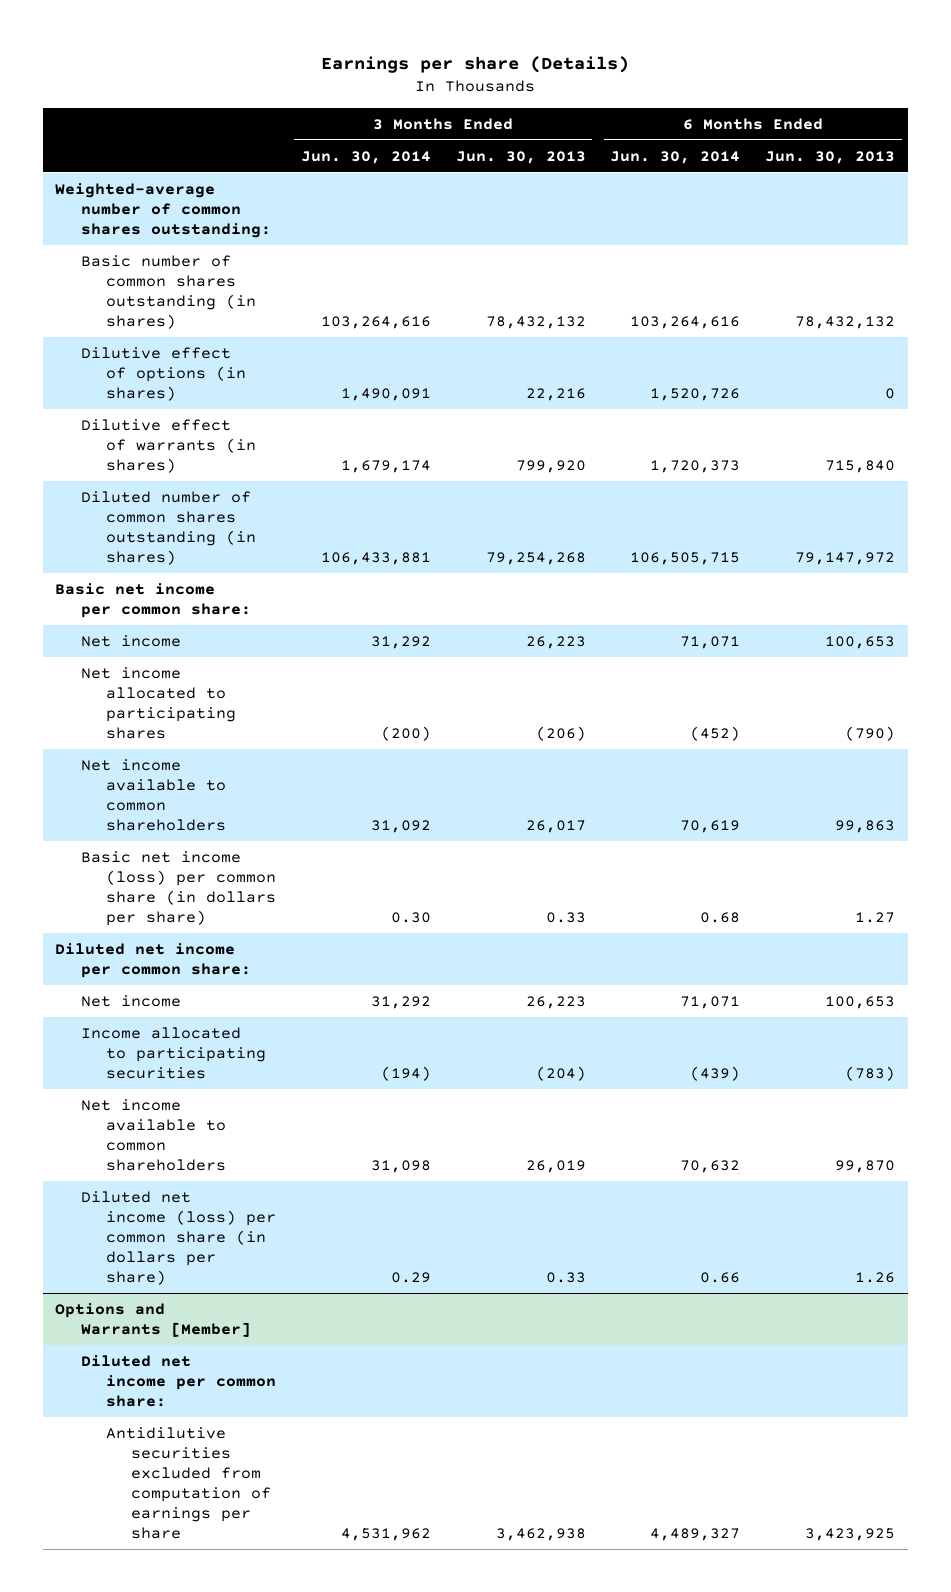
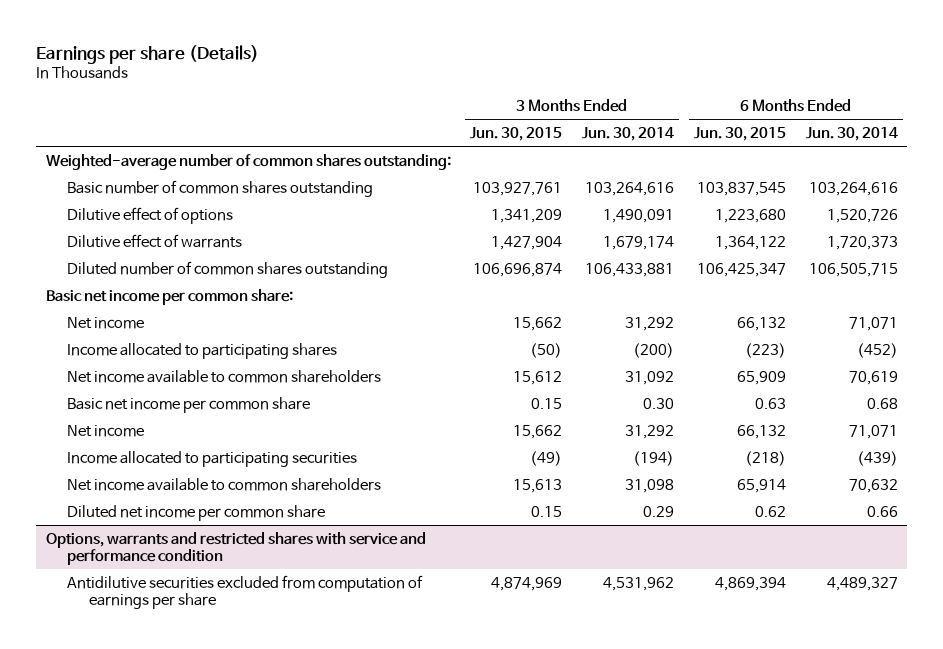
- | 3 Months Ended Jun. 30, 2014 | 3 Months Ended Jun. 30, 2013 | 6 Months Ended Jun. 30, 2014 | 6 Months Ended Jun. 30, 2013
+ | 3 Months Ended Jun. 30, 2015 | 3 Months Ended Jun. 30, 2014 | 6 Months Ended Jun. 30, 2015 | 6 Months Ended Jun. 30, 2014
- Basic number of common shares outstanding (in shares) | 103,264,616 | 78,432,132 | 103,264,616 | 78,432,132
- Dilutive effect of options (in shares) | 1,490,091 | 22,216 | 1,520,726 | 0
- Dilutive effect of warrants (in shares) | 1,679,174 | 799,920 | 1,720,373 | 715,840
- Diluted number of common shares outstanding (in shares) | 106,433,881 | 79,254,268 | 106,505,715 | 79,147,972
+ Basic number of common shares outstanding | 103,927,761 | 103,264,616 | 103,837,545 | 103,264,616
+ Dilutive effect of options | 1,341,209 | 1,490,091 | 1,223,680 | 1,520,726
+ Dilutive effect of warrants | 1,427,904 | 1,679,174 | 1,364,122 | 1,720,373
+ Diluted number of common shares outstanding | 106,696,874 | 106,433,881 | 106,425,347 | 106,505,715
- Net income allocated to participating shares | (200) | (206) | (452) | (790)
+ Income allocated to participating shares | (50) | (200) | (223) | (452)
- Basic net income (loss) per common share (in dollars per share) | 0.30 | 0.33 | 0.68 | 1.27
- Diluted net income per common share:
+ Basic net income per common share | 0.15 | 0.30 | 0.63 | 0.68
- Diluted net income (loss) per common share (in dollars per share) | 0.29 | 0.33 | 0.66 | 1.26
- Options and Warrants [Member]
- Diluted net income per common share:
+ Diluted net income per common share | 0.15 | 0.29 | 0.62 | 0.66
+ Options, warrants and restricted shares with service and performance condition

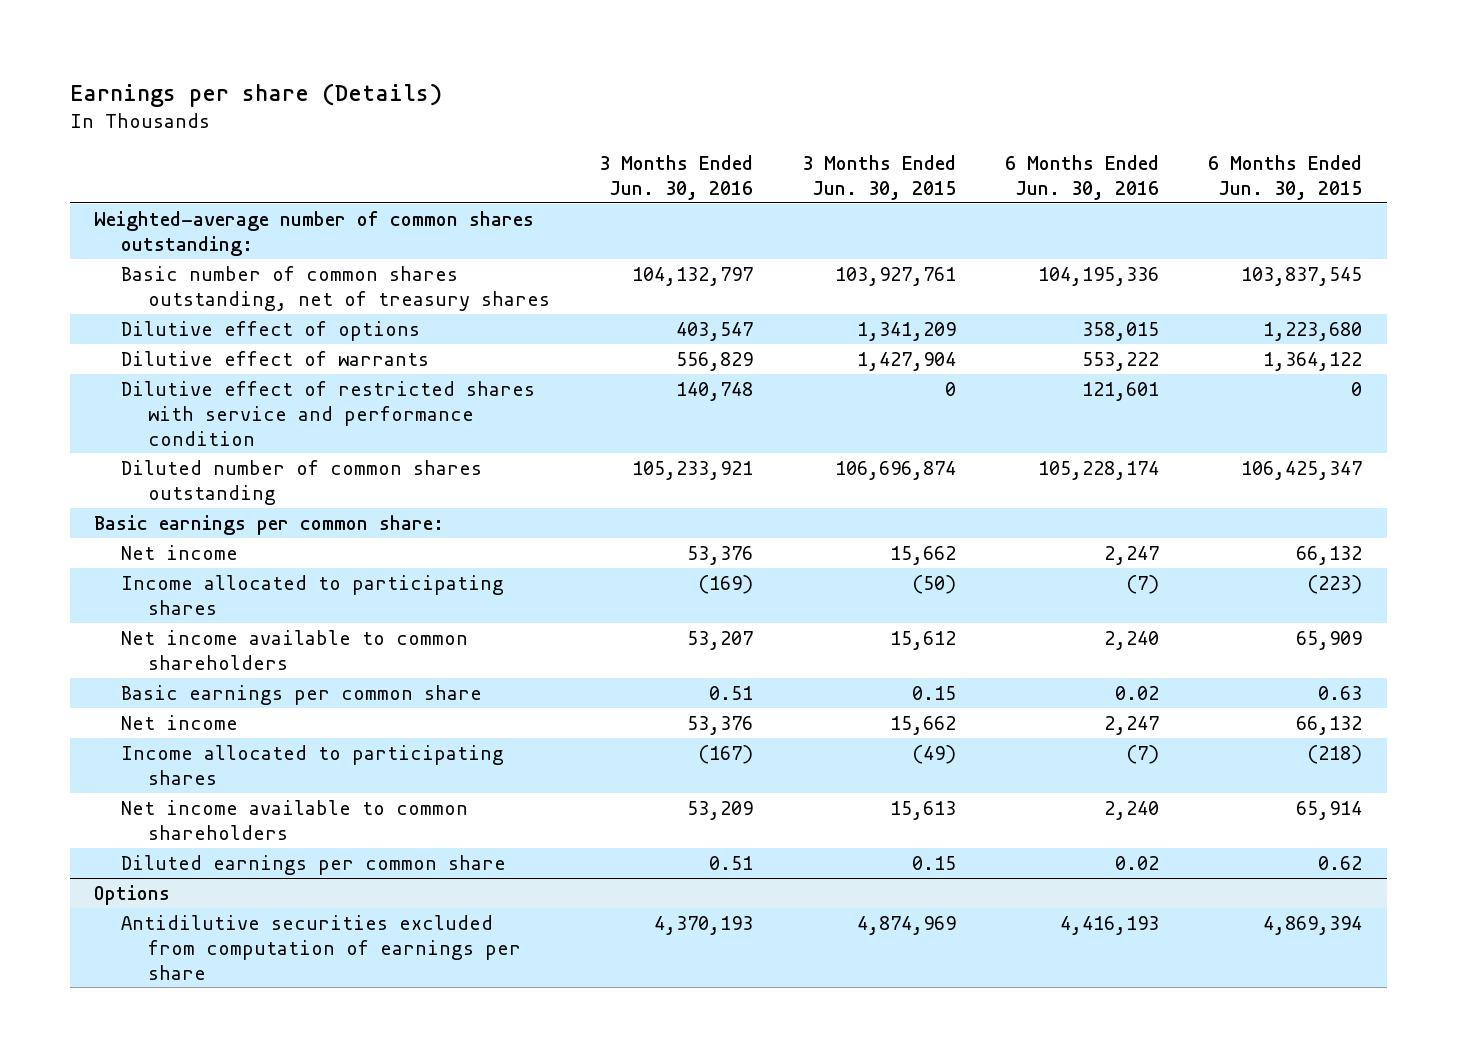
- | 3 Months Ended Jun. 30, 2015 | 3 Months Ended Jun. 30, 2014 | 6 Months Ended Jun. 30, 2015 | 6 Months Ended Jun. 30, 2014
+ | 3 Months Ended Jun. 30, 2016 | 3 Months Ended Jun. 30, 2015 | 6 Months Ended Jun. 30, 2016 | 6 Months Ended Jun. 30, 2015
- Basic number of common shares outstanding | 103,927,761 | 103,264,616 | 103,837,545 | 103,264,616
+ Basic number of common shares outstanding, net of treasury shares | 104,132,797 | 103,927,761 | 104,195,336 | 103,837,545
+ Dilutive effect of restricted shares with service and performance condition | 140,748 | 0 | 121,601 | 0
- Basic net income per common share:
+ Basic earnings per common share:
- Basic net income per common share | 0.15 | 0.30 | 0.63 | 0.68
+ Basic earnings per common share | 0.51 | 0.15 | 0.02 | 0.63
- Income allocated to participating securities | (49) | (194) | (218) | (439)
+ Income allocated to participating shares | (167) | (49) | (7) | (218)
- Diluted net income per common share | 0.15 | 0.29 | 0.62 | 0.66
- Options, warrants and restricted shares with service and performance condition
+ Diluted earnings per common share | 0.51 | 0.15 | 0.02 | 0.62
+ Options

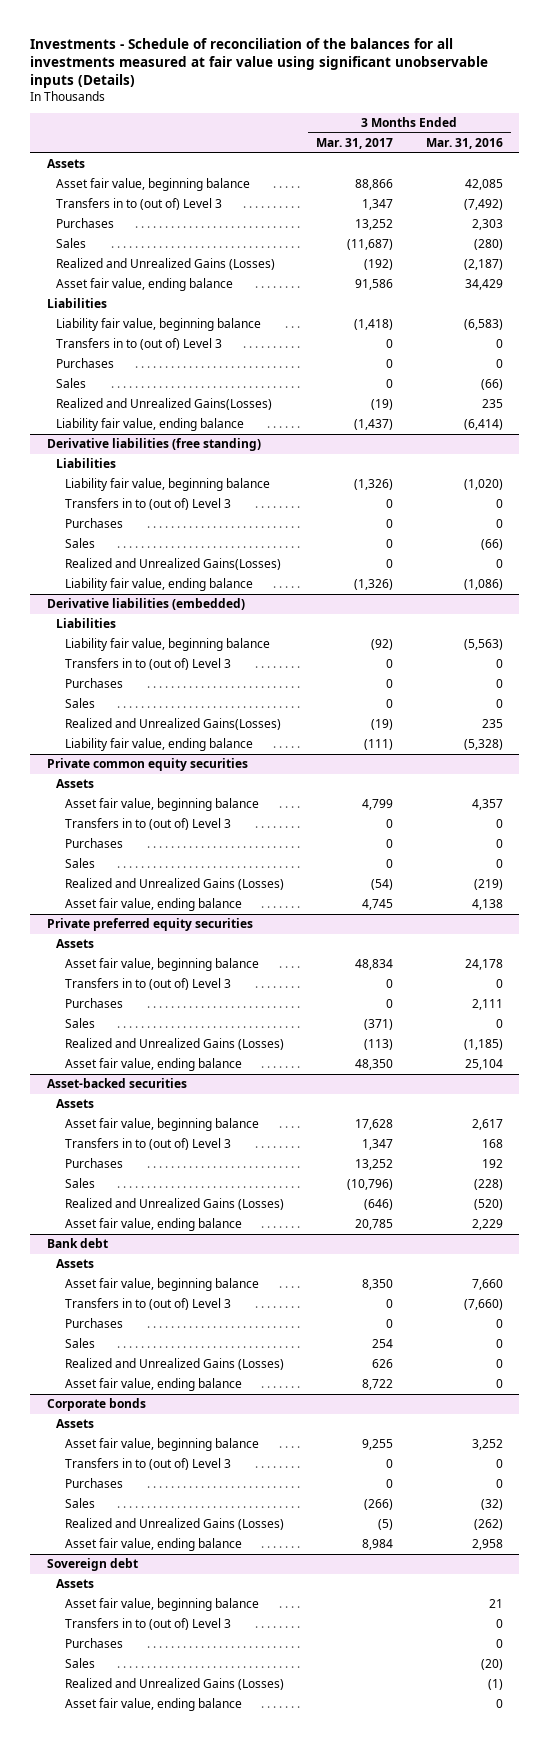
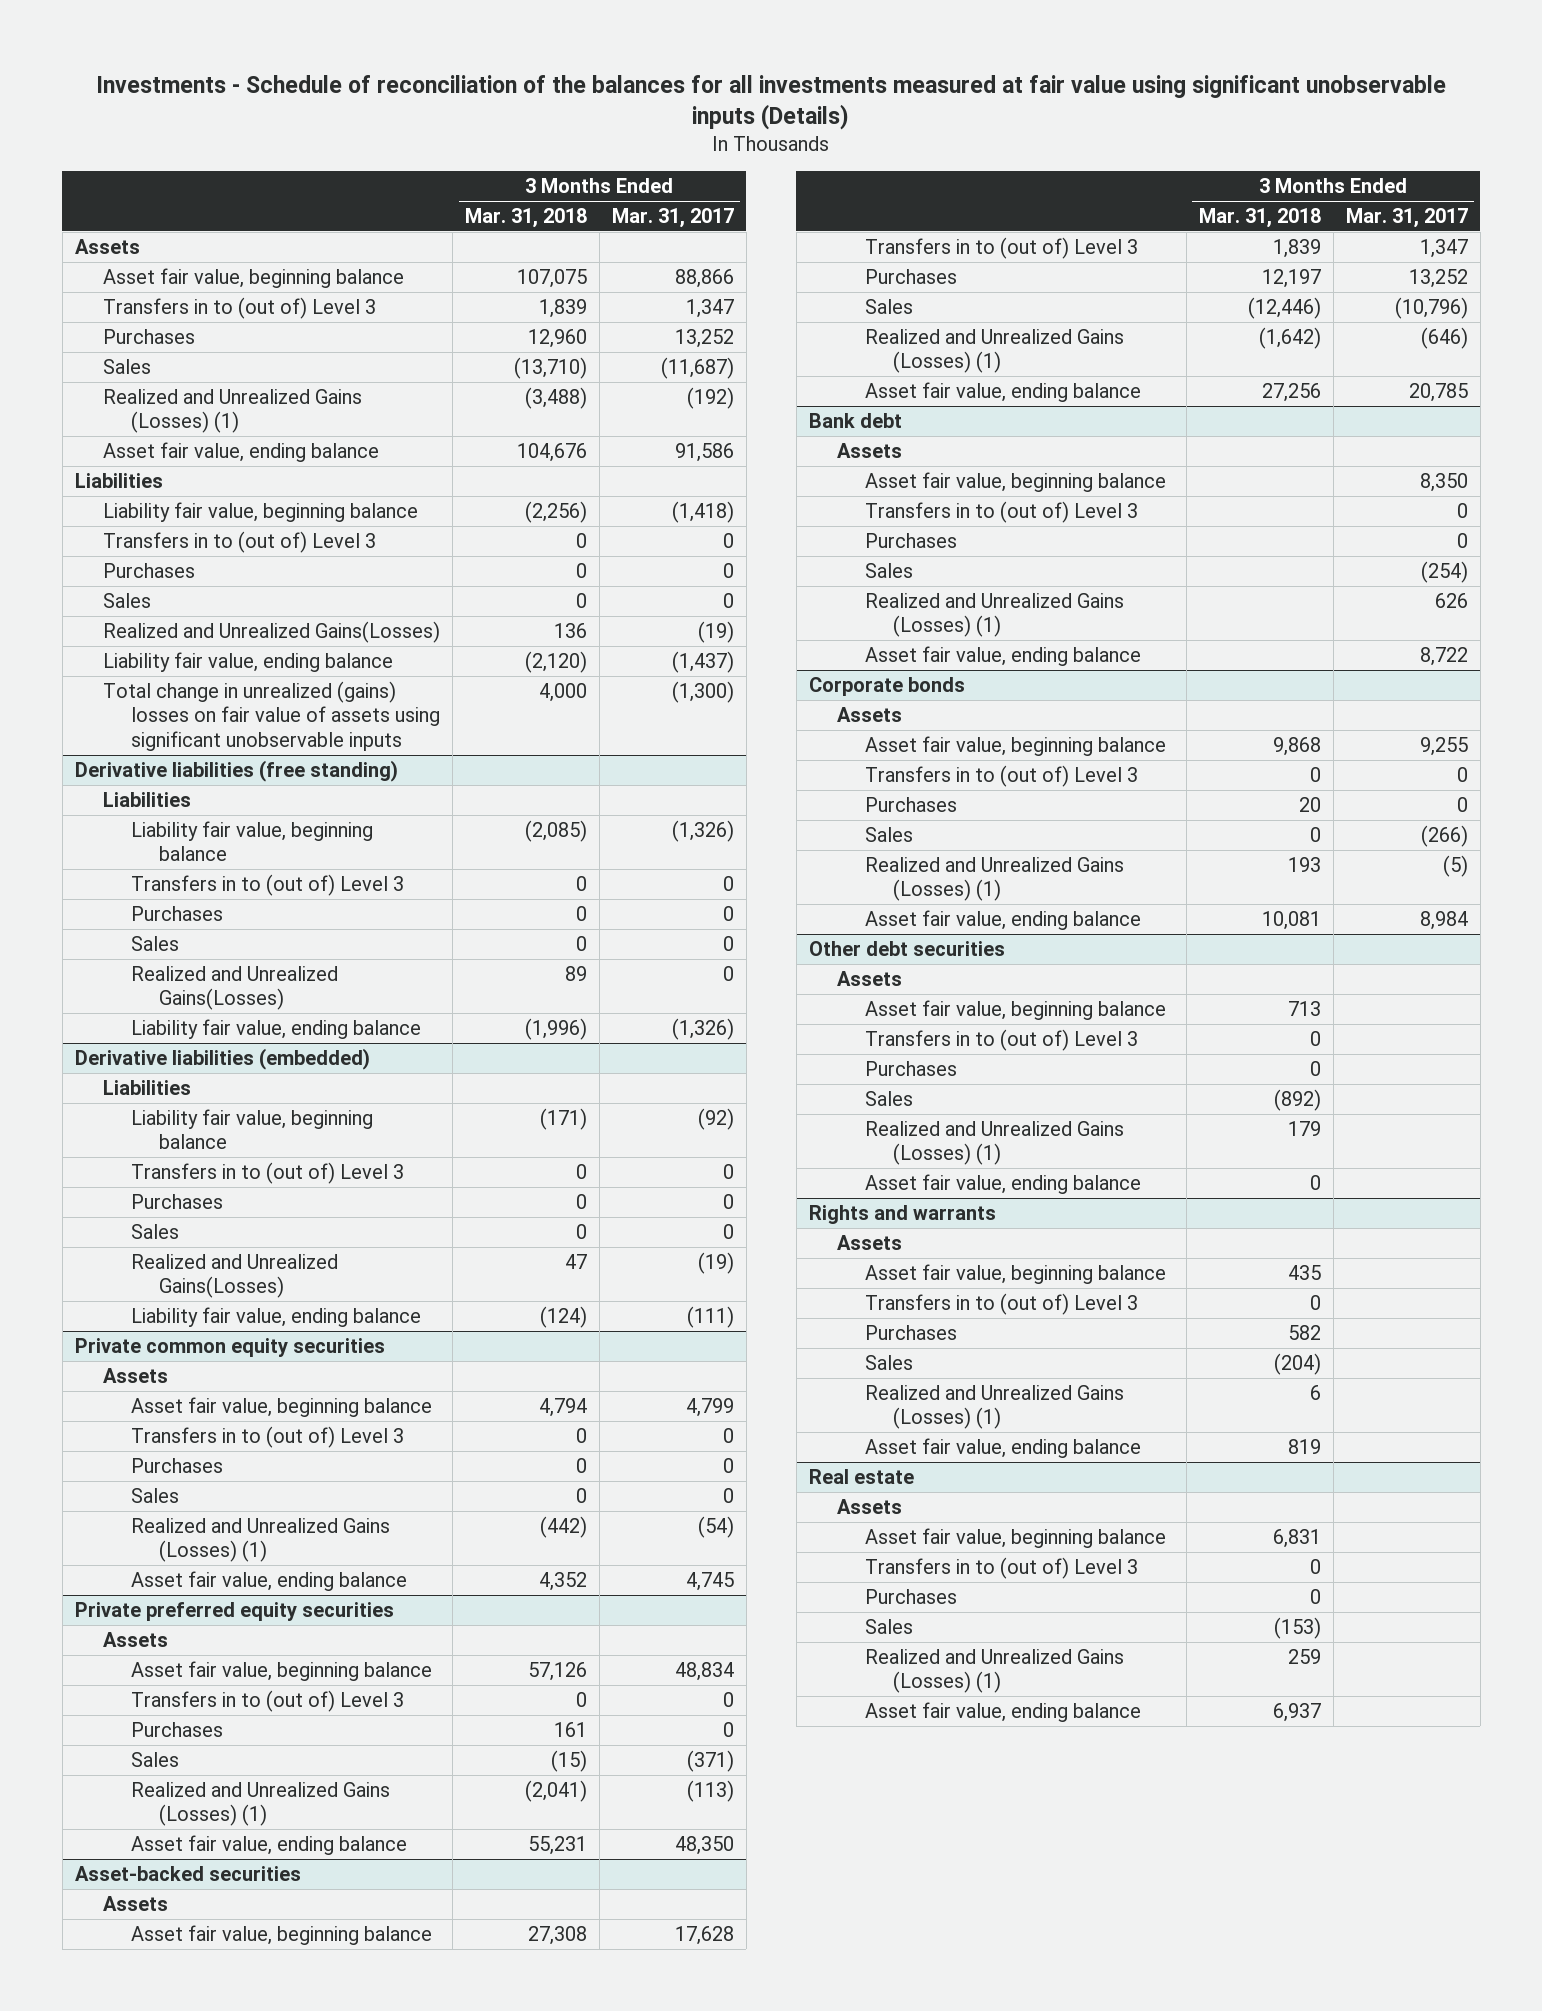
- | 3 Months Ended Mar. 31, 2017 | 3 Months Ended Mar. 31, 2016
+ | 3 Months Ended Mar. 31, 2018 | 3 Months Ended Mar. 31, 2017
- Realized and Unrealized Gains (Losses) | (192) | (2,187)
+ Realized and Unrealized Gains (Losses) (1) | (3,488) | (192)
+ Total change in unrealized (gains) losses on fair value of assets using significant unobservable inputs | 4,000 | (1,300)
@ Private common equity securities
- Realized and Unrealized Gains (Losses) | (54) | (219)
+ Realized and Unrealized Gains (Losses) (1) | (442) | (54)
@ Private preferred equity securities
- Realized and Unrealized Gains (Losses) | (113) | (1,185)
+ Realized and Unrealized Gains (Losses) (1) | (2,041) | (113)
@ Asset-backed securities
- Realized and Unrealized Gains (Losses) | (646) | (520)
+ Realized and Unrealized Gains (Losses) (1) | (1,642) | (646)
@ Bank debt
- Sales | 254 | 0
- Realized and Unrealized Gains (Losses) | 626 | 0
+ Sales | | (254)
+ Realized and Unrealized Gains (Losses) (1) | | 626
@ Corporate bonds
- Realized and Unrealized Gains (Losses) | (5) | (262)
+ Realized and Unrealized Gains (Losses) (1) | 193 | (5)
- Sovereign debt
+ Other debt securities
- Realized and Unrealized Gains (Losses) | | (1)
+ Realized and Unrealized Gains (Losses) (1) | 179 |
+ Rights and warrants
+ Assets
+ Asset fair value, beginning balance | 435 |
+ Transfers in to (out of) Level 3 | 0 |
+ Purchases | 582 |
+ Sales | (204) |
+ Realized and Unrealized Gains (Losses) (1) | 6 |
+ Asset fair value, ending balance | 819 |
+ Real estate
+ Assets
+ Asset fair value, beginning balance | 6,831 |
+ Transfers in to (out of) Level 3 | 0 |
+ Purchases | 0 |
+ Sales | (153) |
+ Realized and Unrealized Gains (Losses) (1) | 259 |
+ Asset fair value, ending balance | 6,937 |

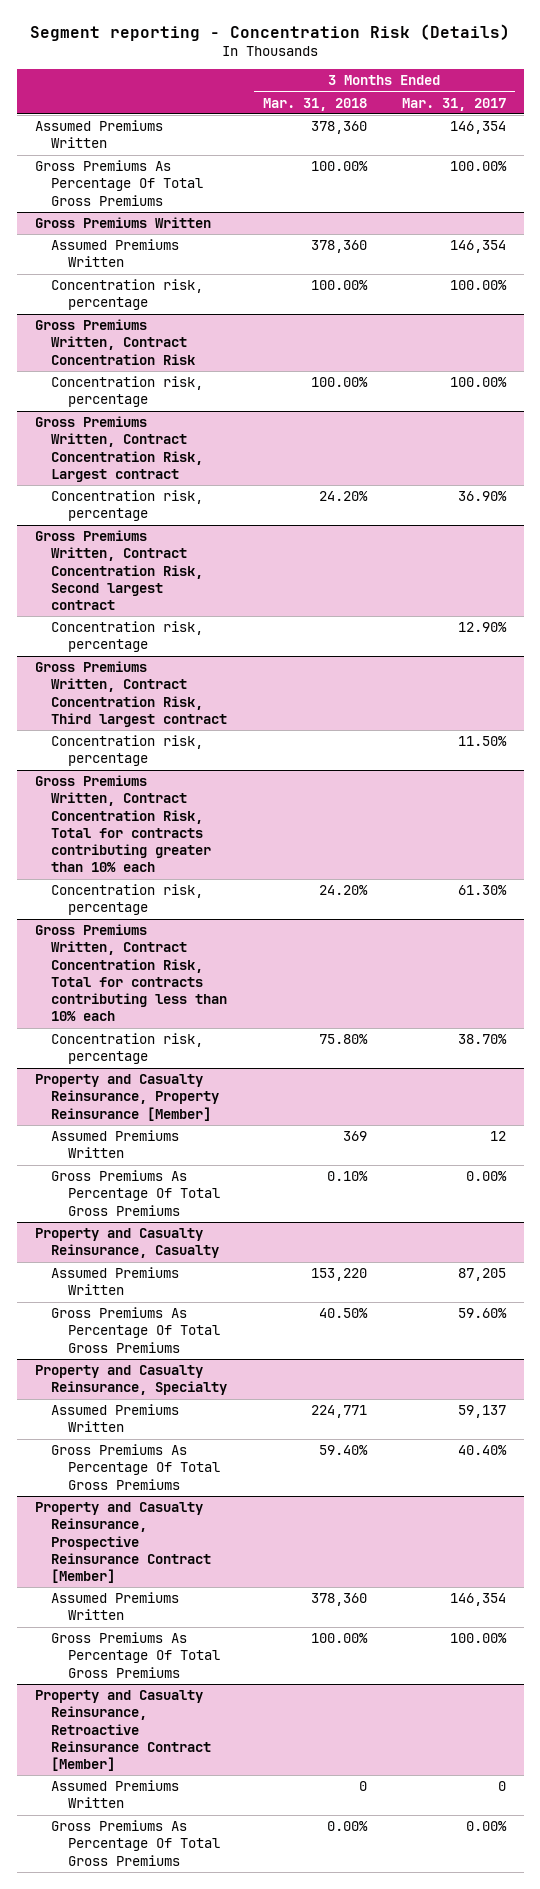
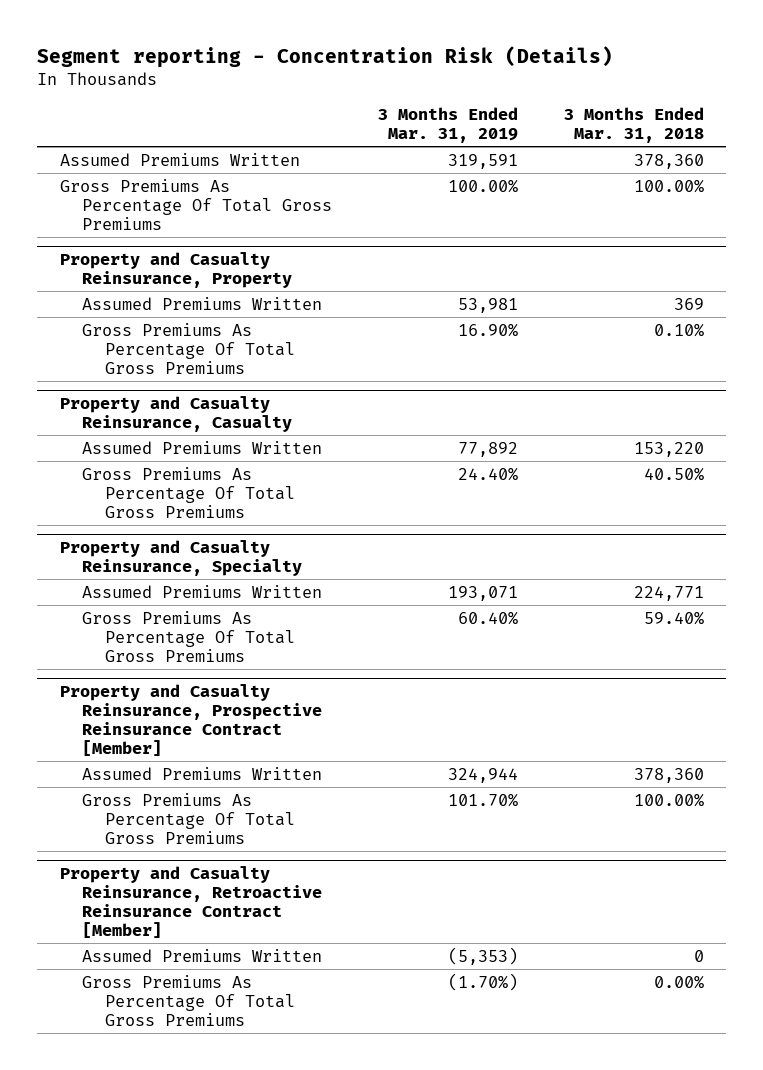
- | 3 Months Ended Mar. 31, 2018 | 3 Months Ended Mar. 31, 2017
+ | 3 Months Ended Mar. 31, 2019 | 3 Months Ended Mar. 31, 2018
- Gross Premiums Written
- Assumed Premiums Written | 378,360 | 146,354
- Concentration risk, percentage | 100.00% | 100.00%
- Gross Premiums Written, Contract Concentration Risk
- Concentration risk, percentage | 100.00% | 100.00%
- Gross Premiums Written, Contract Concentration Risk, Largest contract
- Concentration risk, percentage | 24.20% | 36.90%
- Gross Premiums Written, Contract Concentration Risk, Second largest contract
- Concentration risk, percentage | | 12.90%
- Gross Premiums Written, Contract Concentration Risk, Third largest contract
- Concentration risk, percentage | | 11.50%
- Gross Premiums Written, Contract Concentration Risk, Total for contracts contributing greater than 10% each
- Concentration risk, percentage | 24.20% | 61.30%
- Gross Premiums Written, Contract Concentration Risk, Total for contracts contributing less than 10% each
- Concentration risk, percentage | 75.80% | 38.70%
- Property and Casualty Reinsurance, Property Reinsurance [Member]
+ Property and Casualty Reinsurance, Property

